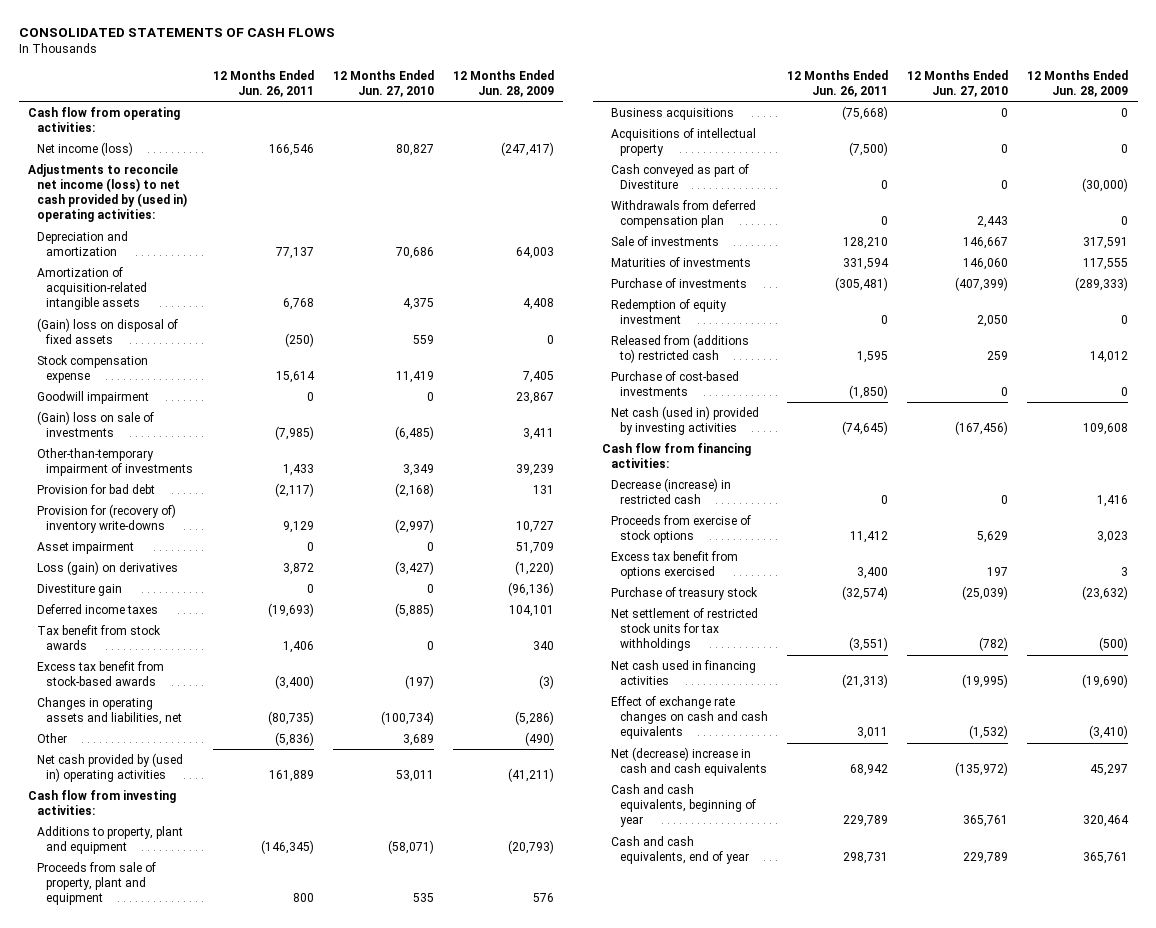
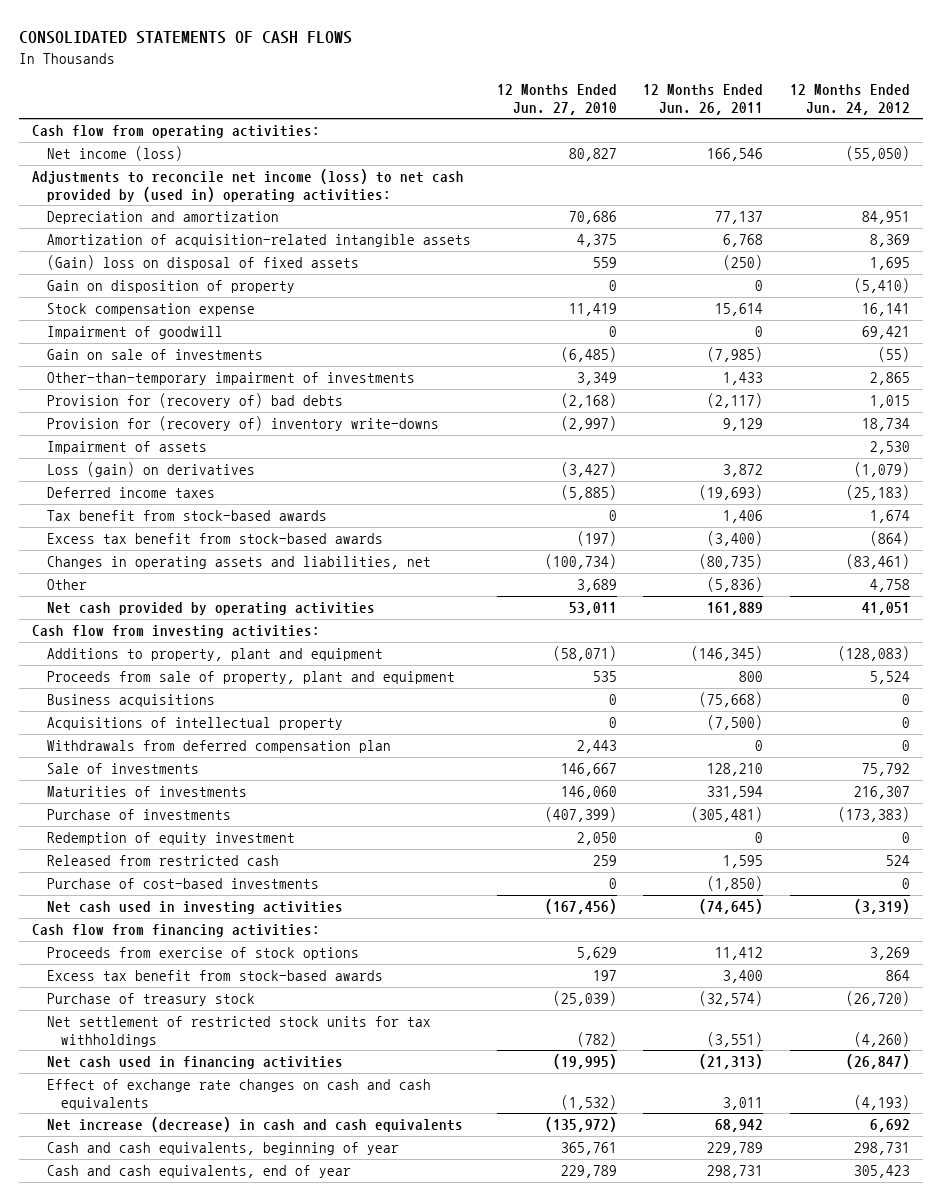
- | 12 Months Ended Jun. 26, 2011 | 12 Months Ended Jun. 27, 2010 | 12 Months Ended Jun. 28, 2009
+ | 12 Months Ended Jun. 27, 2010 | 12 Months Ended Jun. 26, 2011 | 12 Months Ended Jun. 24, 2012
+ Gain on disposition of property | 0 | 0 | (5,410)
- Goodwill impairment | 0 | 0 | 23,867
- (Gain) loss on sale of investments | (7,985) | (6,485) | 3,411
+ Impairment of goodwill | 0 | 0 | 69,421
+ Gain on sale of investments | (6,485) | (7,985) | (55)
- Provision for bad debt | (2,117) | (2,168) | 131
+ Provision for (recovery of) bad debts | (2,168) | (2,117) | 1,015
- Asset impairment | 0 | 0 | 51,709
+ Impairment of assets | | | 2,530
- Divestiture gain | 0 | 0 | (96,136)
- Tax benefit from stock awards | 1,406 | 0 | 340
+ Tax benefit from stock-based awards | 0 | 1,406 | 1,674
- Net cash provided by (used in) operating activities | 161,889 | 53,011 | (41,211)
+ Net cash provided by operating activities | 53,011 | 161,889 | 41,051
- Cash conveyed as part of Divestiture | 0 | 0 | (30,000)
- Released from (additions to) restricted cash | 1,595 | 259 | 14,012
+ Released from restricted cash | 259 | 1,595 | 524
- Net cash (used in) provided by investing activities | (74,645) | (167,456) | 109,608
+ Net cash used in investing activities | (167,456) | (74,645) | (3,319)
- Decrease (increase) in restricted cash | 0 | 0 | 1,416
- Excess tax benefit from options exercised | 3,400 | 197 | 3
+ Excess tax benefit from stock-based awards | 197 | 3,400 | 864
- Net (decrease) increase in cash and cash equivalents | 68,942 | (135,972) | 45,297
+ Net increase (decrease) in cash and cash equivalents | (135,972) | 68,942 | 6,692

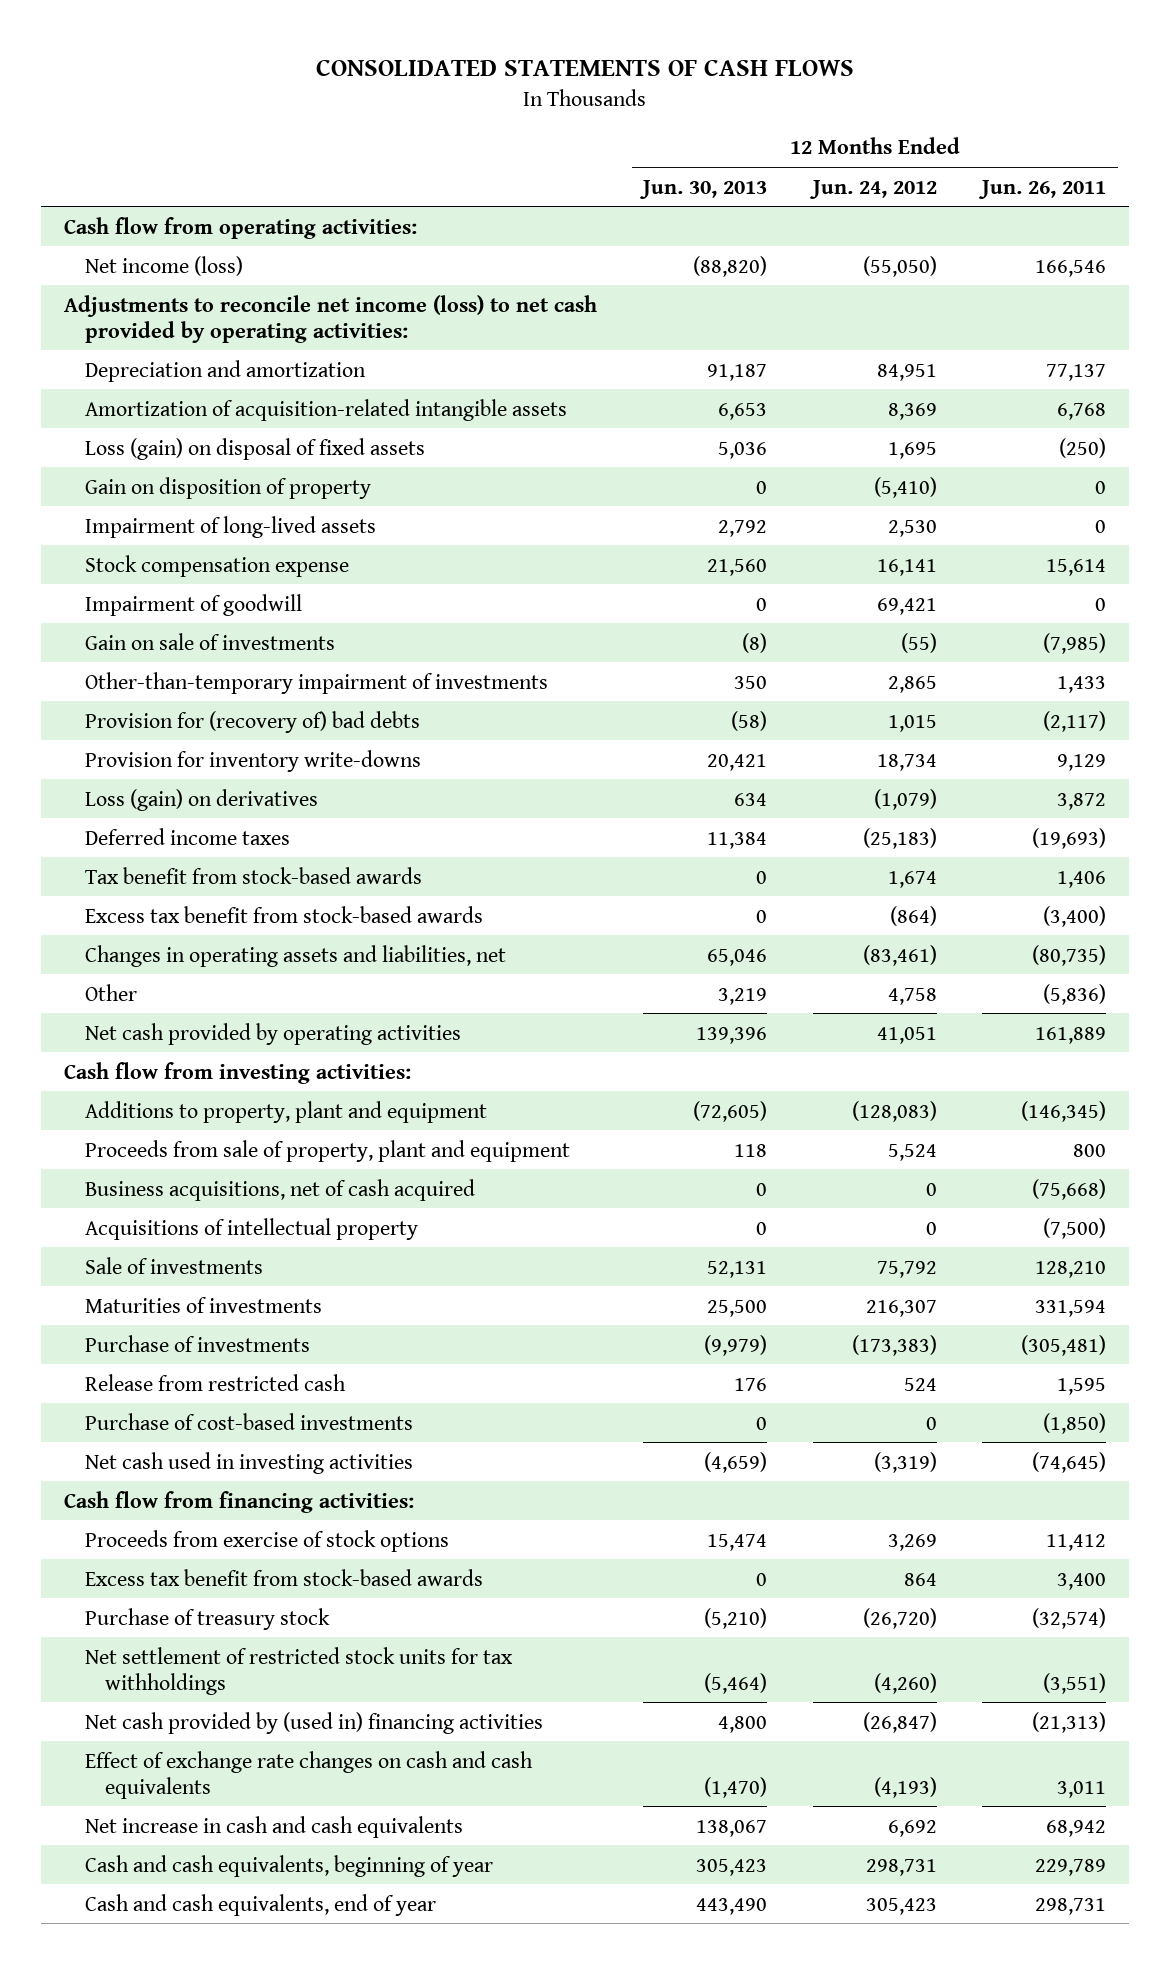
- | 12 Months Ended Jun. 27, 2010 | 12 Months Ended Jun. 26, 2011 | 12 Months Ended Jun. 24, 2012
+ | 12 Months Ended Jun. 30, 2013 | 12 Months Ended Jun. 24, 2012 | 12 Months Ended Jun. 26, 2011
- Adjustments to reconcile net income (loss) to net cash provided by (used in) operating activities:
+ Adjustments to reconcile net income (loss) to net cash provided by operating activities:
- (Gain) loss on disposal of fixed assets | 559 | (250) | 1,695
+ Loss (gain) on disposal of fixed assets | 5,036 | 1,695 | (250)
+ Impairment of long-lived assets | 2,792 | 2,530 | 0
- Provision for (recovery of) inventory write-downs | (2,997) | 9,129 | 18,734
- Impairment of assets | | | 2,530
+ Provision for inventory write-downs | 20,421 | 18,734 | 9,129
- Business acquisitions | 0 | (75,668) | 0
+ Business acquisitions, net of cash acquired | 0 | 0 | (75,668)
- Withdrawals from deferred compensation plan | 2,443 | 0 | 0
- Redemption of equity investment | 2,050 | 0 | 0
- Released from restricted cash | 259 | 1,595 | 524
+ Release from restricted cash | 176 | 524 | 1,595
- Net cash used in financing activities | (19,995) | (21,313) | (26,847)
+ Net cash provided by (used in) financing activities | 4,800 | (26,847) | (21,313)
- Net increase (decrease) in cash and cash equivalents | (135,972) | 68,942 | 6,692
+ Net increase in cash and cash equivalents | 138,067 | 6,692 | 68,942

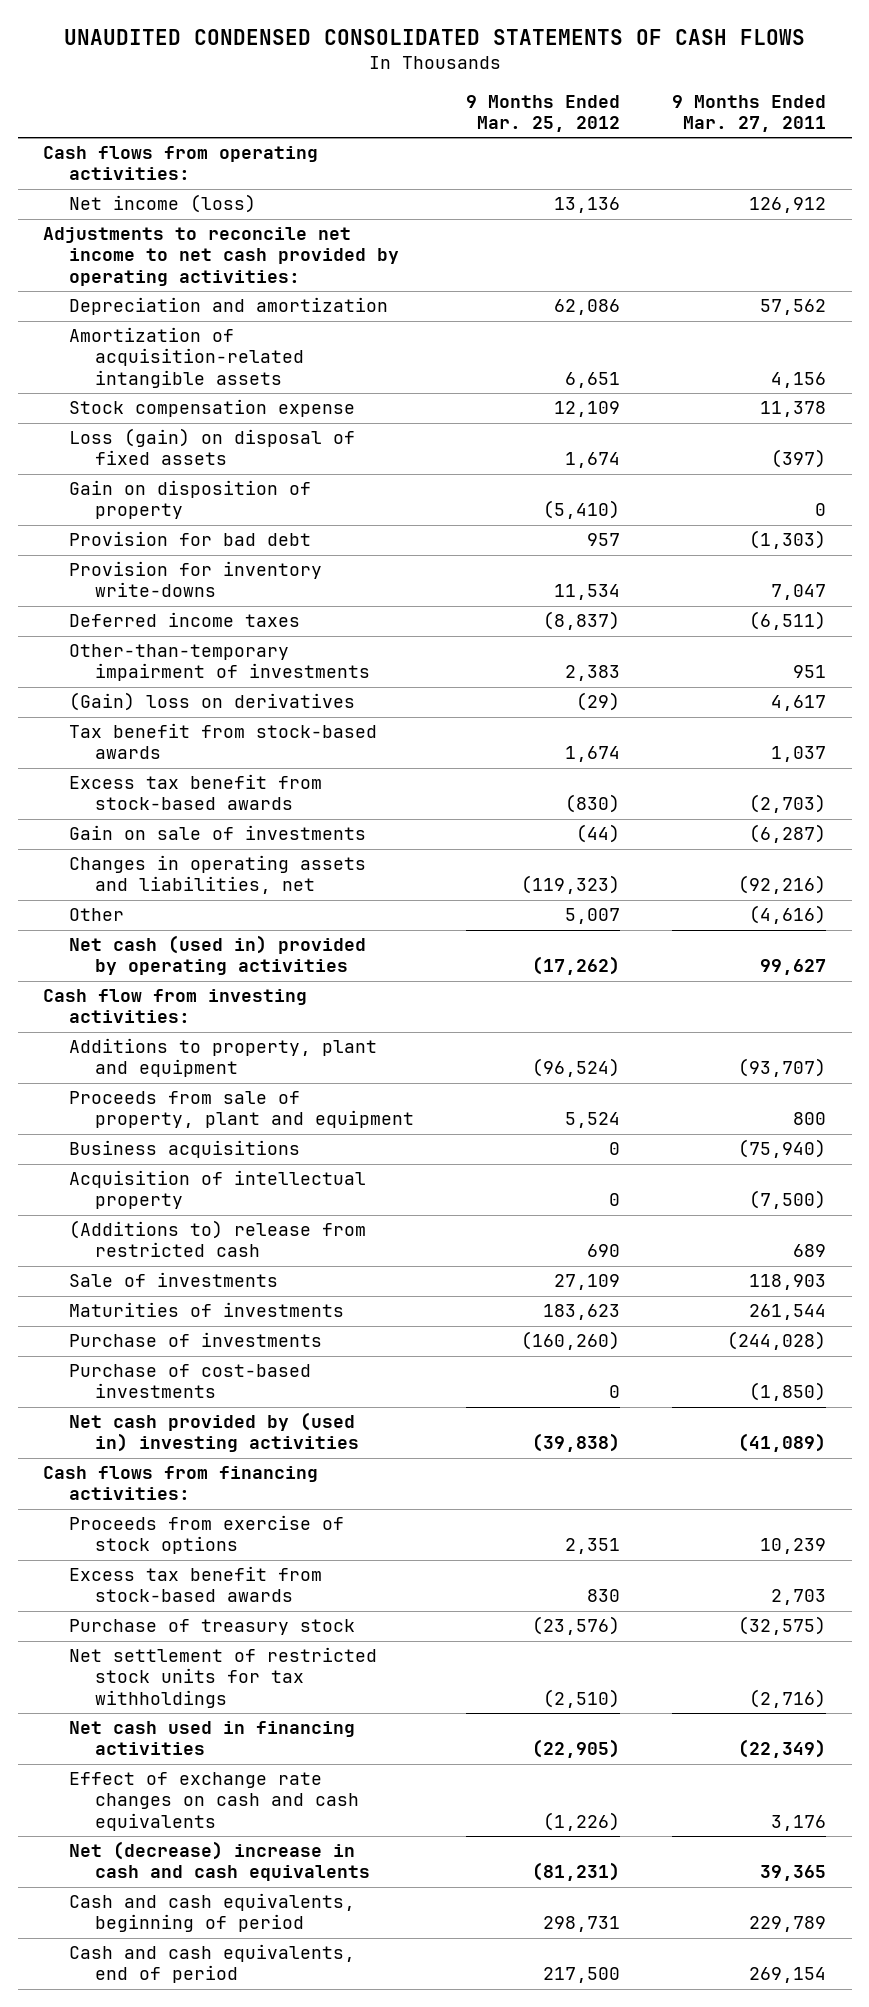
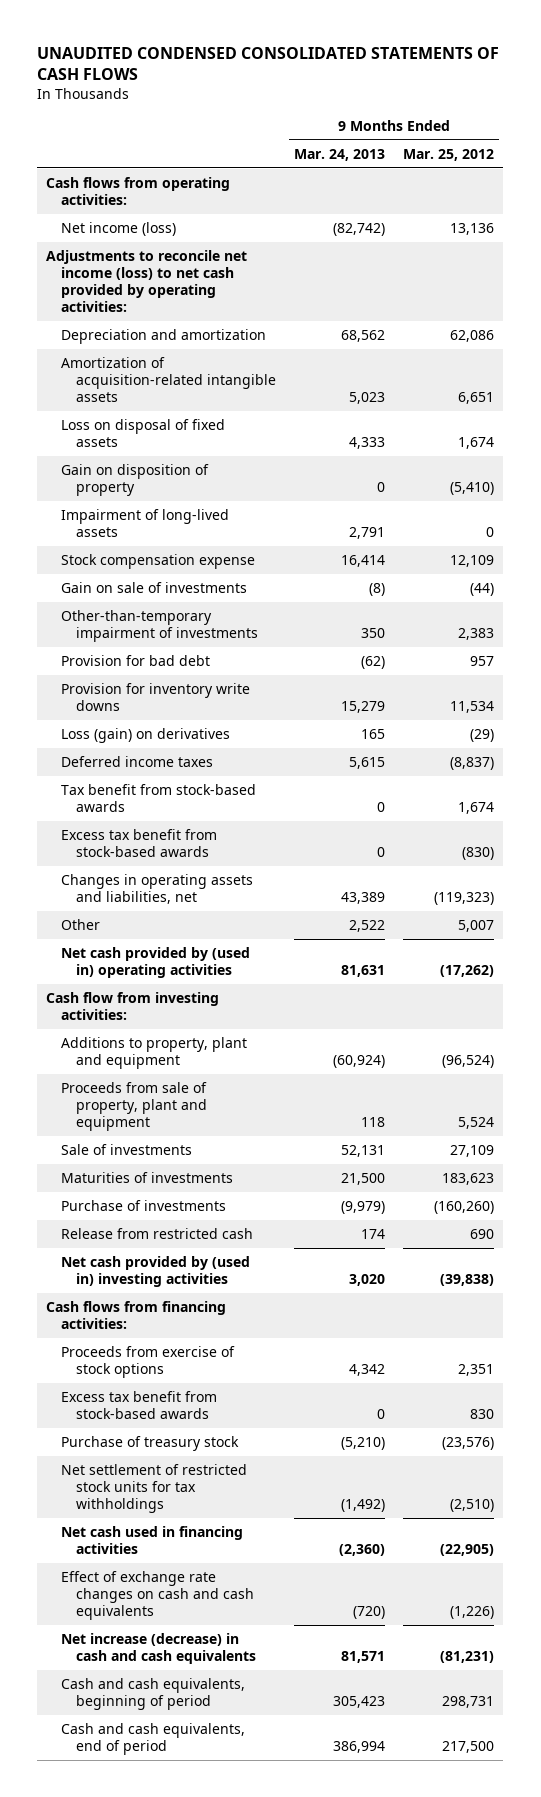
- | 9 Months Ended Mar. 25, 2012 | 9 Months Ended Mar. 27, 2011
+ | 9 Months Ended Mar. 24, 2013 | 9 Months Ended Mar. 25, 2012
- Adjustments to reconcile net income to net cash provided by operating activities:
+ Adjustments to reconcile net income (loss) to net cash provided by operating activities:
- Loss (gain) on disposal of fixed assets | 1,674 | (397)
+ Loss on disposal of fixed assets | 4,333 | 1,674
+ Impairment of long-lived assets | 2,791 | 0
moved down: Stock compensation expense | 16,414 | 12,109
moved up: Gain on sale of investments | (8) | (44)
moved up: Other-than-temporary impairment of investments | 350 | 2,383
- Provision for inventory write-downs | 11,534 | 7,047
+ Provision for inventory write downs | 15,279 | 11,534
+ Loss (gain) on derivatives | 165 | (29)
- (Gain) loss on derivatives | (29) | 4,617
- Net cash (used in) provided by operating activities | (17,262) | 99,627
+ Net cash provided by (used in) operating activities | 81,631 | (17,262)
- Business acquisitions | 0 | (75,940)
- Acquisition of intellectual property | 0 | (7,500)
- (Additions to) release from restricted cash | 690 | 689
- Purchase of cost-based investments | 0 | (1,850)
+ Release from restricted cash | 174 | 690
- Net (decrease) increase in cash and cash equivalents | (81,231) | 39,365
+ Net increase (decrease) in cash and cash equivalents | 81,571 | (81,231)

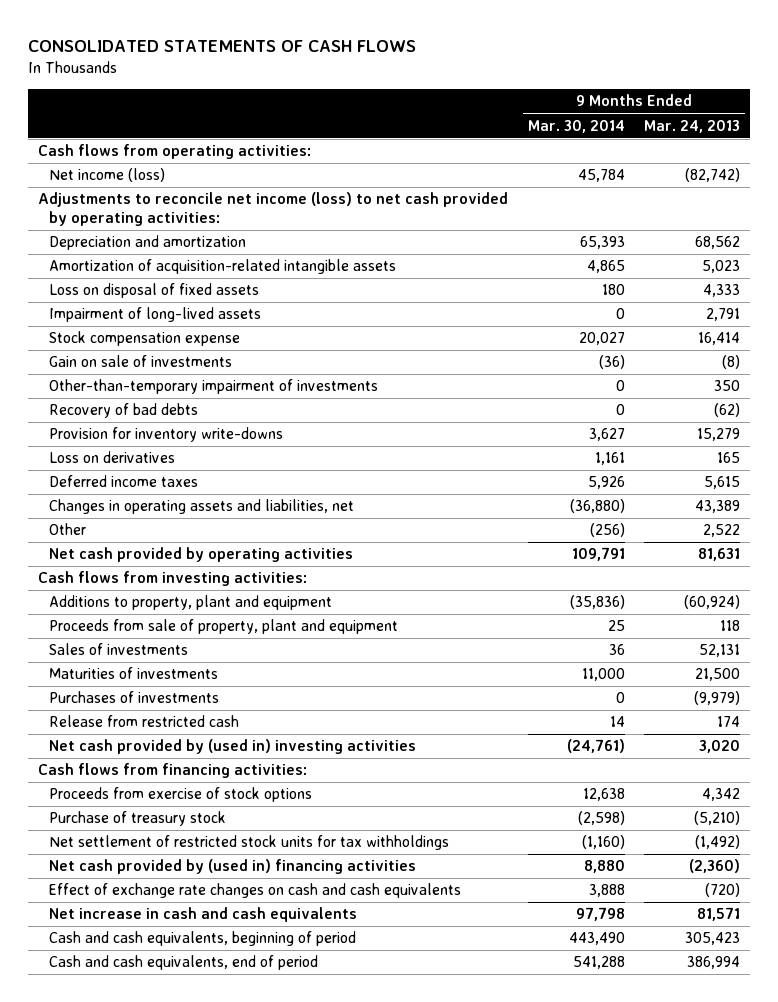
- UNAUDITED CONDENSED CONSOLIDATED STATEMENTS OF CASH FLOWS
+ CONSOLIDATED STATEMENTS OF CASH FLOWS
- | 9 Months Ended Mar. 24, 2013 | 9 Months Ended Mar. 25, 2012
+ | 9 Months Ended Mar. 30, 2014 | 9 Months Ended Mar. 24, 2013
- Gain on disposition of property | 0 | (5,410)
- Provision for bad debt | (62) | 957
- Provision for inventory write downs | 15,279 | 11,534
- Loss (gain) on derivatives | 165 | (29)
+ Recovery of bad debts | 0 | (62)
+ Provision for inventory write-downs | 3,627 | 15,279
+ Loss on derivatives | 1,161 | 165
- Tax benefit from stock-based awards | 0 | 1,674
- Excess tax benefit from stock-based awards | 0 | (830)
- Net cash provided by (used in) operating activities | 81,631 | (17,262)
- Cash flow from investing activities:
+ Net cash provided by operating activities | 109,791 | 81,631
+ Cash flows from investing activities:
- Sale of investments | 52,131 | 27,109
+ Sales of investments | 36 | 52,131
- Purchase of investments | (9,979) | (160,260)
+ Purchases of investments | 0 | (9,979)
- Excess tax benefit from stock-based awards | 0 | 830
- Net cash used in financing activities | (2,360) | (22,905)
+ Net cash provided by (used in) financing activities | 8,880 | (2,360)
- Net increase (decrease) in cash and cash equivalents | 81,571 | (81,231)
+ Net increase in cash and cash equivalents | 97,798 | 81,571

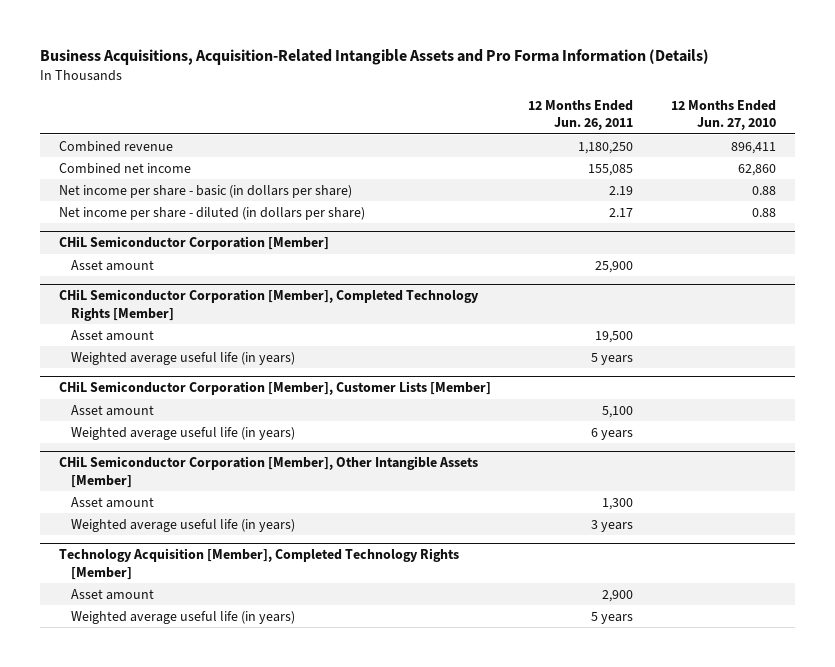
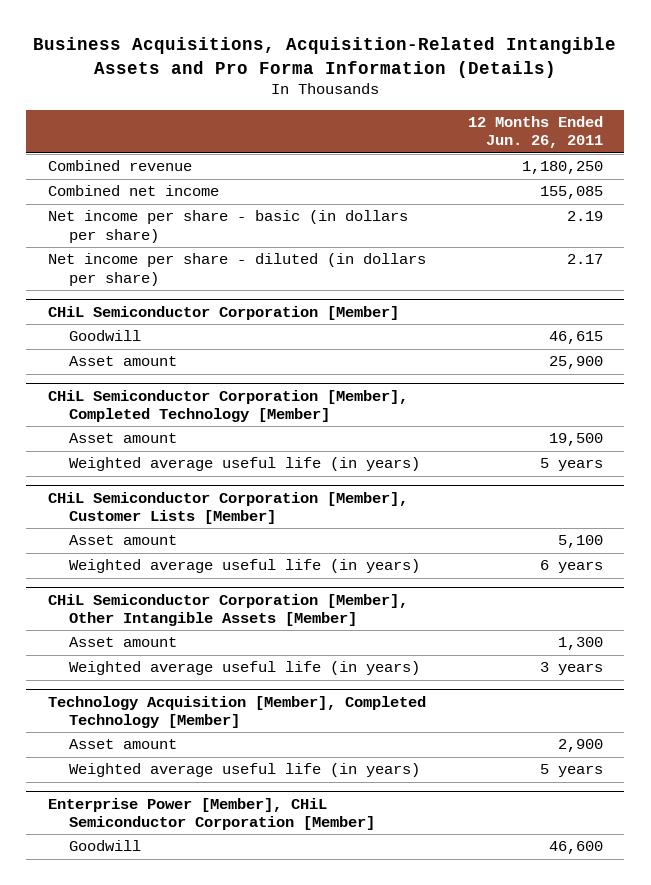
- | 12 Months Ended Jun. 26, 2011 | 12 Months Ended Jun. 27, 2010
+ | 12 Months Ended Jun. 26, 2011
@ CHiL Semiconductor Corporation [Member]
+ Goodwill | 46,615
- CHiL Semiconductor Corporation [Member], Completed Technology Rights [Member]
+ CHiL Semiconductor Corporation [Member], Completed Technology [Member]
- Technology Acquisition [Member], Completed Technology Rights [Member]
+ Technology Acquisition [Member], Completed Technology [Member]
+ Enterprise Power [Member], CHiL Semiconductor Corporation [Member]
+ Goodwill | 46,600

